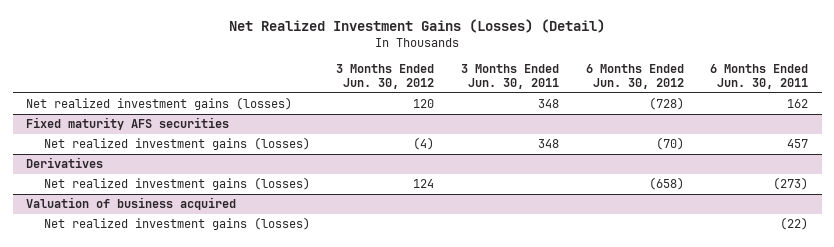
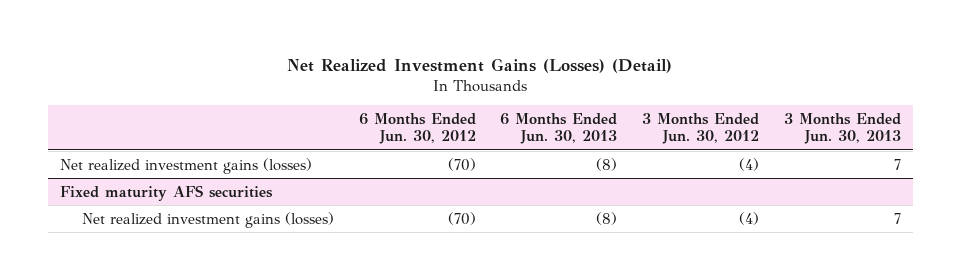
- | 3 Months Ended Jun. 30, 2012 | 3 Months Ended Jun. 30, 2011 | 6 Months Ended Jun. 30, 2012 | 6 Months Ended Jun. 30, 2011
+ | 6 Months Ended Jun. 30, 2012 | 6 Months Ended Jun. 30, 2013 | 3 Months Ended Jun. 30, 2012 | 3 Months Ended Jun. 30, 2013
- Net realized investment gains (losses) | 120 | 348 | (728) | 162
+ Net realized investment gains (losses) | (70) | (8) | (4) | 7
- Derivatives
- Net realized investment gains (losses) | 124 | | (658) | (273)
- Valuation of business acquired
- Net realized investment gains (losses) | | | | (22)

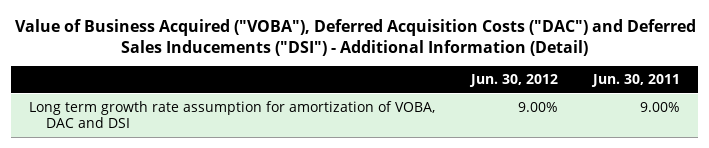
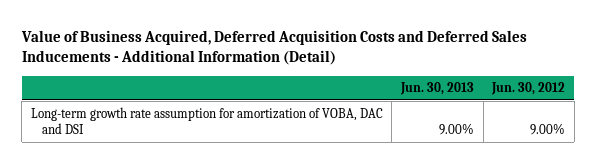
- Value of Business Acquired ("VOBA"), Deferred Acquisition Costs ("DAC") and Deferred Sales Inducements ("DSI") - Additional Information (Detail)
+ Value of Business Acquired, Deferred Acquisition Costs and Deferred Sales Inducements - Additional Information (Detail)
- | Jun. 30, 2012 | Jun. 30, 2011
+ | Jun. 30, 2013 | Jun. 30, 2012
- Long term growth rate assumption for amortization of VOBA, DAC and DSI | 9.00% | 9.00%
+ Long-term growth rate assumption for amortization of VOBA, DAC and DSI | 9.00% | 9.00%

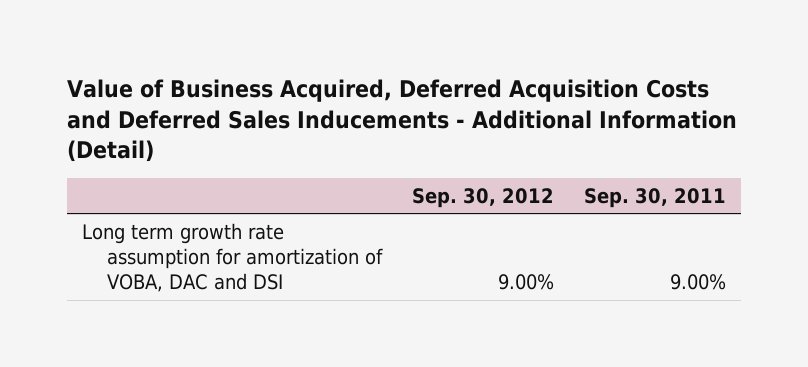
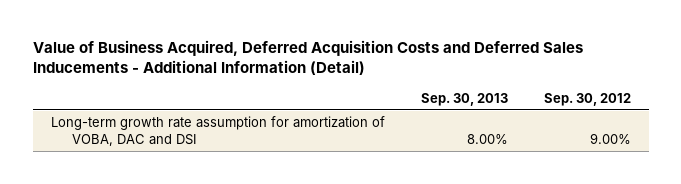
- | Sep. 30, 2012 | Sep. 30, 2011
+ | Sep. 30, 2013 | Sep. 30, 2012
- Long term growth rate assumption for amortization of VOBA, DAC and DSI | 9.00% | 9.00%
+ Long-term growth rate assumption for amortization of VOBA, DAC and DSI | 8.00% | 9.00%

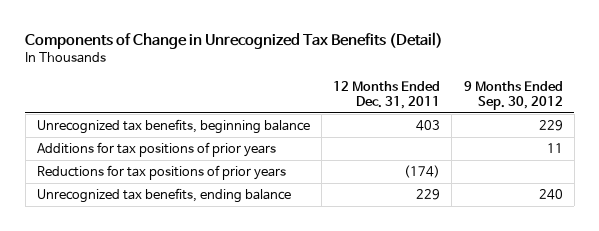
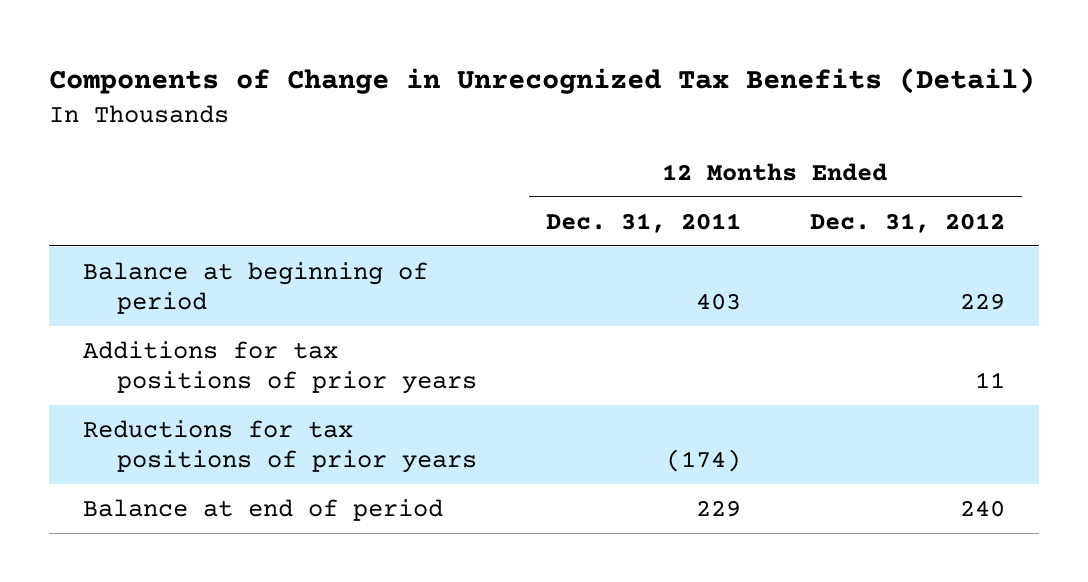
- | 12 Months Ended Dec. 31, 2011 | 9 Months Ended Sep. 30, 2012
+ | 12 Months Ended Dec. 31, 2011 | 12 Months Ended Dec. 31, 2012
- Unrecognized tax benefits, beginning balance | 403 | 229
+ Balance at beginning of period | 403 | 229
- Unrecognized tax benefits, ending balance | 229 | 240
+ Balance at end of period | 229 | 240

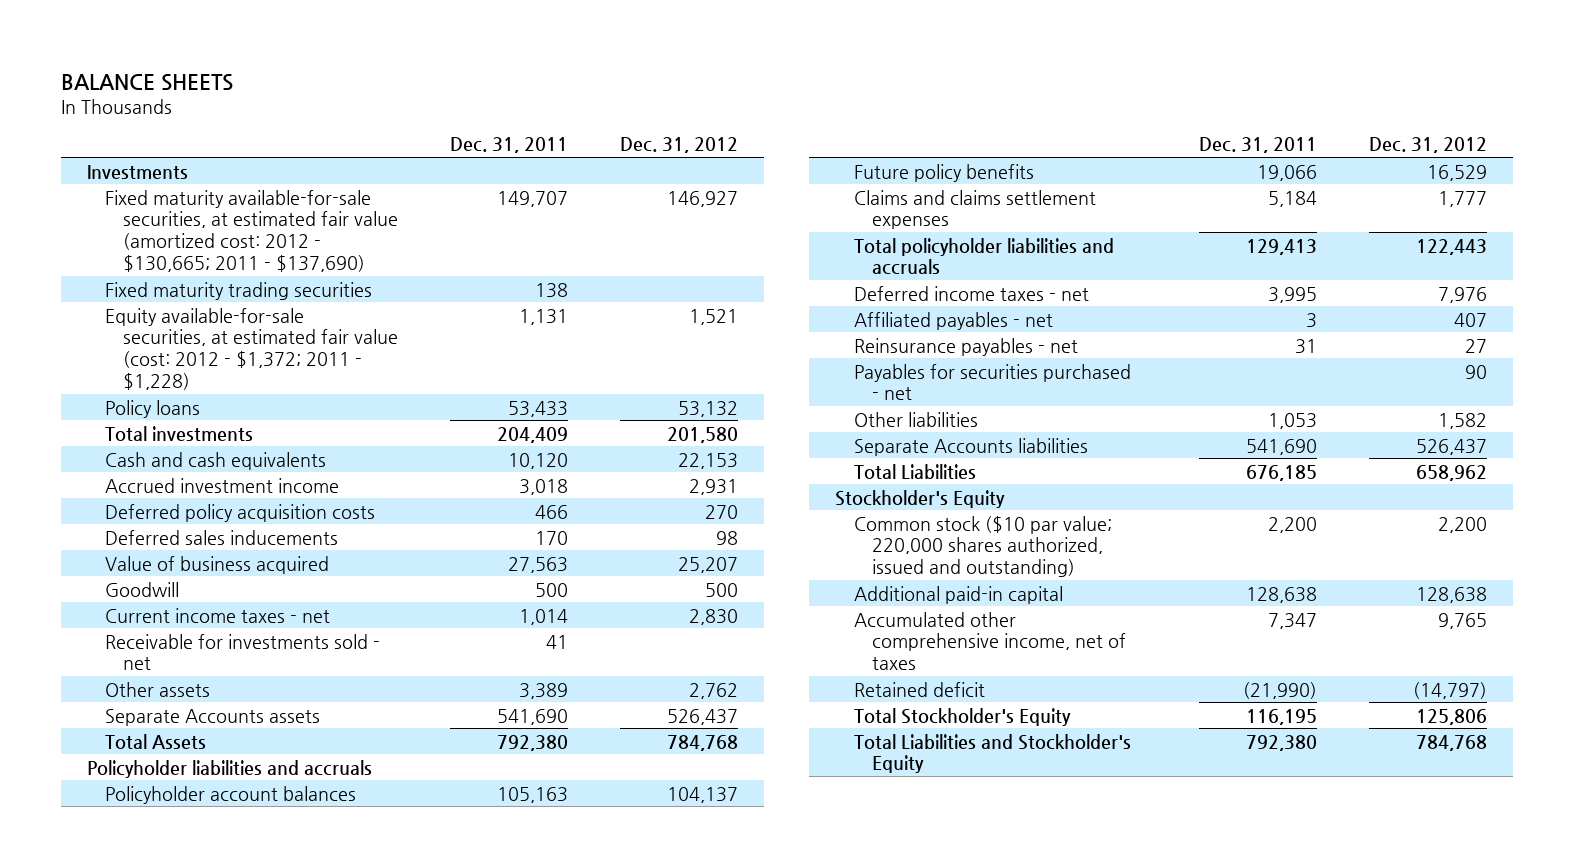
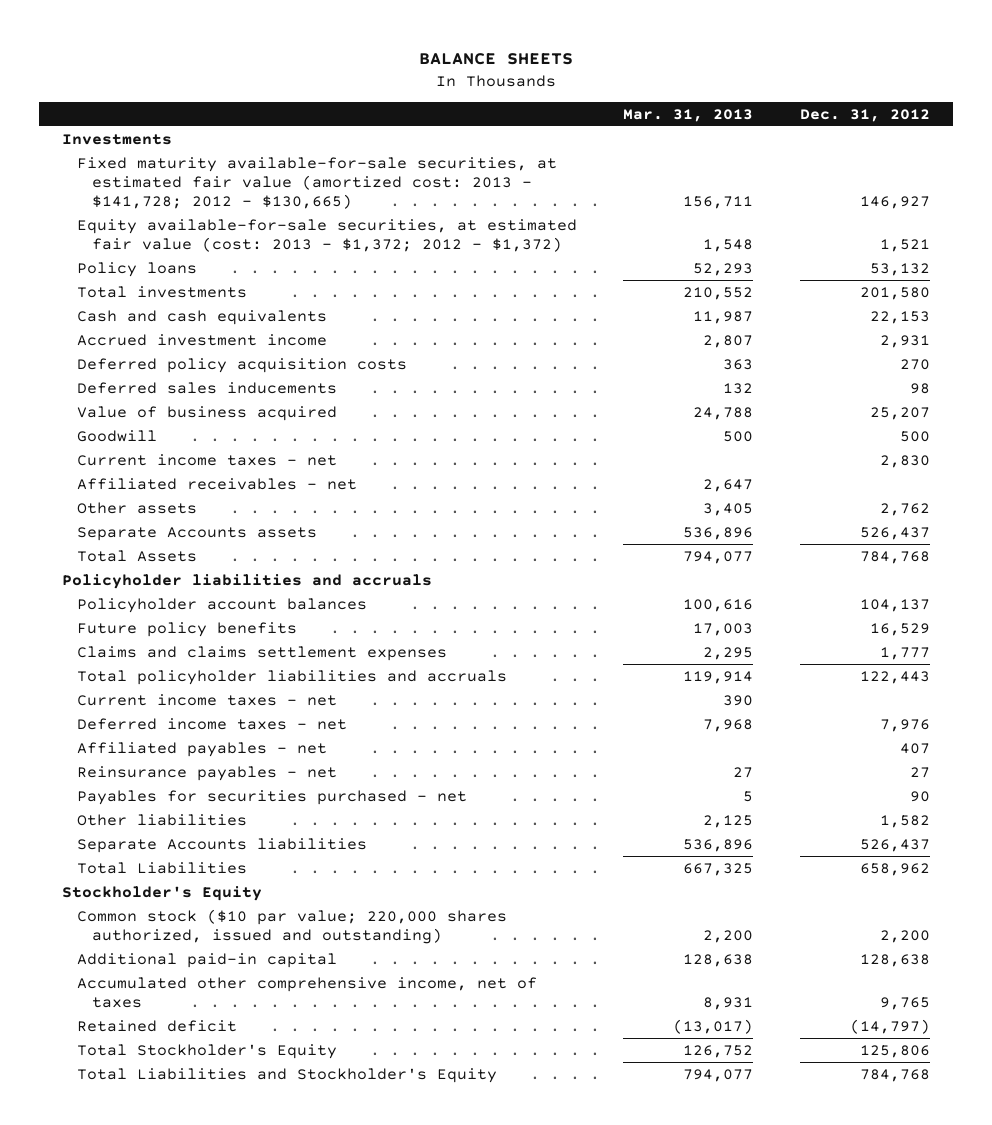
- | Dec. 31, 2011 | Dec. 31, 2012
+ | Mar. 31, 2013 | Dec. 31, 2012
- Fixed maturity available-for-sale securities, at estimated fair value (amortized cost: 2012 - $130,665; 2011 - $137,690) | 149,707 | 146,927
- Fixed maturity trading securities | 138 |
- Equity available-for-sale securities, at estimated fair value (cost: 2012 - $1,372; 2011 - $1,228) | 1,131 | 1,521
+ Fixed maturity available-for-sale securities, at estimated fair value (amortized cost: 2013 - $141,728; 2012 - $130,665) | 156,711 | 146,927
+ Equity available-for-sale securities, at estimated fair value (cost: 2013 - $1,372; 2012 - $1,372) | 1,548 | 1,521
- Receivable for investments sold - net | 41 |
+ Affiliated receivables - net | 2,647 |
+ Current income taxes - net | 390 |

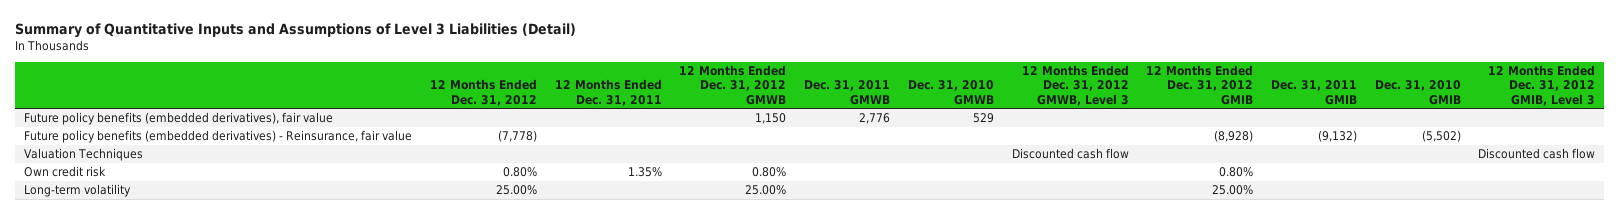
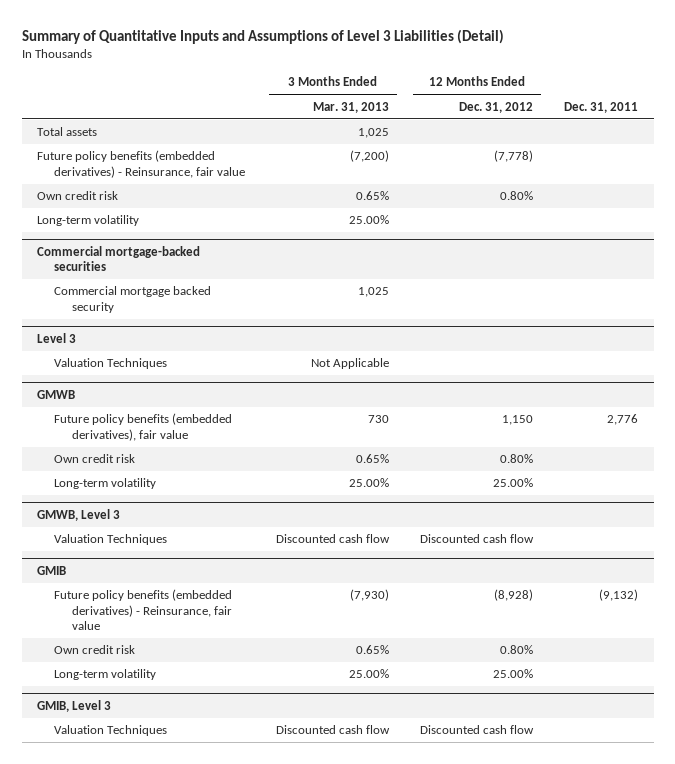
- | 12 Months Ended Dec. 31, 2012 | 12 Months Ended Dec. 31, 2011 | 12 Months Ended Dec. 31, 2012 GMWB | Dec. 31, 2011 GMWB | Dec. 31, 2010 GMWB | 12 Months Ended Dec. 31, 2012 GMWB, Level 3 | 12 Months Ended Dec. 31, 2012 GMIB | Dec. 31, 2011 GMIB | Dec. 31, 2010 GMIB | 12 Months Ended Dec. 31, 2012 GMIB, Level 3
+ | 3 Months Ended Mar. 31, 2013 | 12 Months Ended Dec. 31, 2012 | Dec. 31, 2011
- Future policy benefits (embedded derivatives), fair value | | | 1,150 | 2,776 | 529 | | | | |
+ Total assets | 1,025 | |
+ Own credit risk | 0.65% | 0.80% |
+ Long-term volatility | 25.00% | |
+ Commercial mortgage-backed securities
+ Commercial mortgage backed security | 1,025 | |
+ Level 3
+ GMWB
+ Future policy benefits (embedded derivatives), fair value | 730 | 1,150 | 2,776
+ GMWB, Level 3
+ Valuation Techniques | Discounted cash flow | Discounted cash flow |
+ GMIB
+ Future policy benefits (embedded derivatives) - Reinsurance, fair value | (7,930) | (8,928) | (9,132)
+ Own credit risk | 0.65% | 0.80% |
+ Long-term volatility | 25.00% | 25.00% |
+ GMIB, Level 3
+ Valuation Techniques | Discounted cash flow | Discounted cash flow |

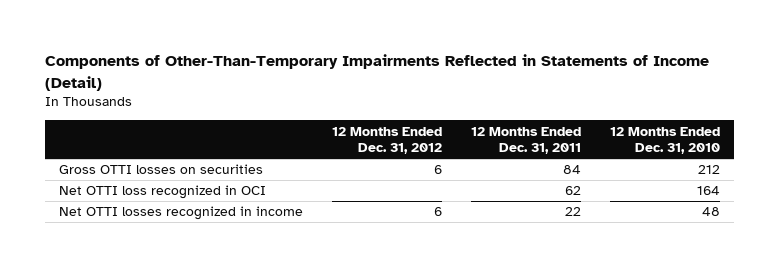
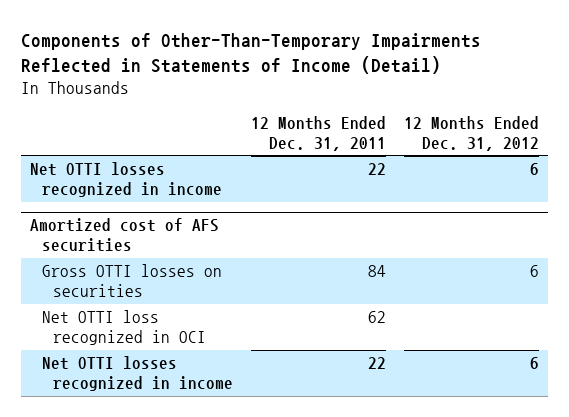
- | 12 Months Ended Dec. 31, 2012 | 12 Months Ended Dec. 31, 2011 | 12 Months Ended Dec. 31, 2010
+ | 12 Months Ended Dec. 31, 2011 | 12 Months Ended Dec. 31, 2012
+ Net OTTI losses recognized in income | 22 | 6
+ Amortized cost of AFS securities

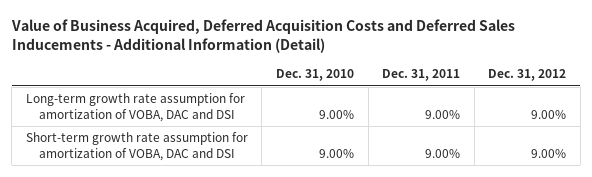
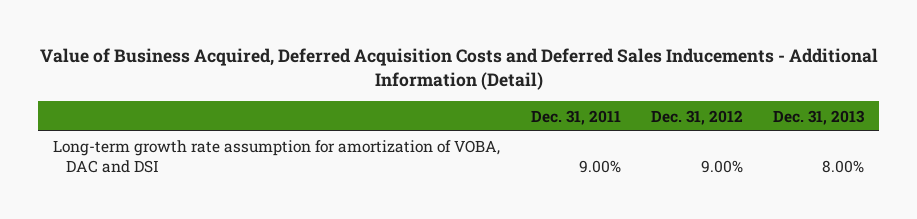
- | Dec. 31, 2010 | Dec. 31, 2011 | Dec. 31, 2012
+ | Dec. 31, 2011 | Dec. 31, 2012 | Dec. 31, 2013
- Short-term growth rate assumption for amortization of VOBA, DAC and DSI | 9.00% | 9.00% | 9.00%

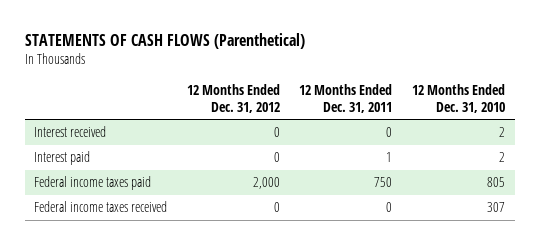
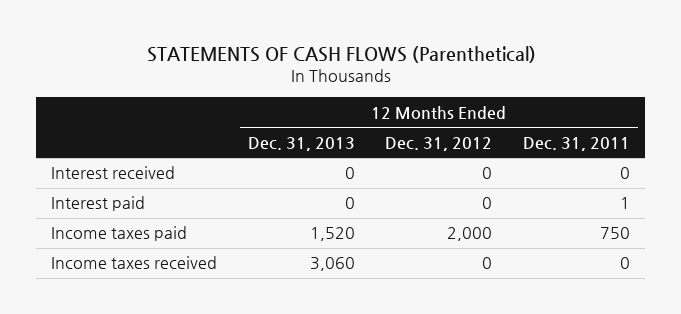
- | 12 Months Ended Dec. 31, 2012 | 12 Months Ended Dec. 31, 2011 | 12 Months Ended Dec. 31, 2010
+ | 12 Months Ended Dec. 31, 2013 | 12 Months Ended Dec. 31, 2012 | 12 Months Ended Dec. 31, 2011
- Federal income taxes paid | 2,000 | 750 | 805
- Federal income taxes received | 0 | 0 | 307
+ Income taxes paid | 1,520 | 2,000 | 750
+ Income taxes received | 3,060 | 0 | 0

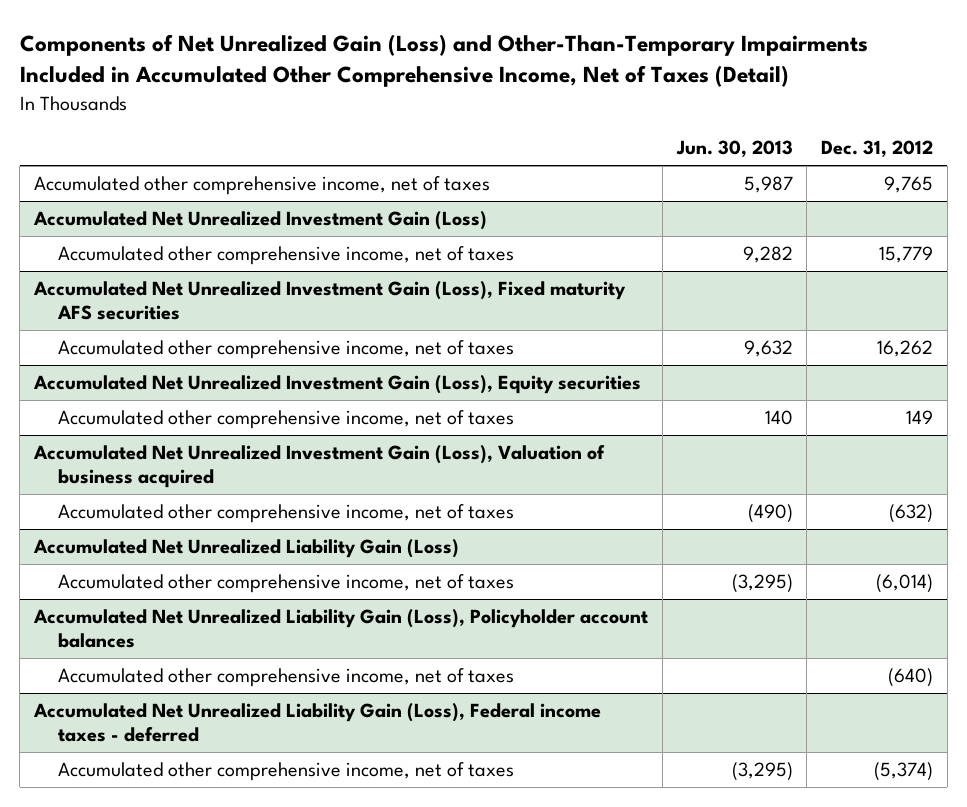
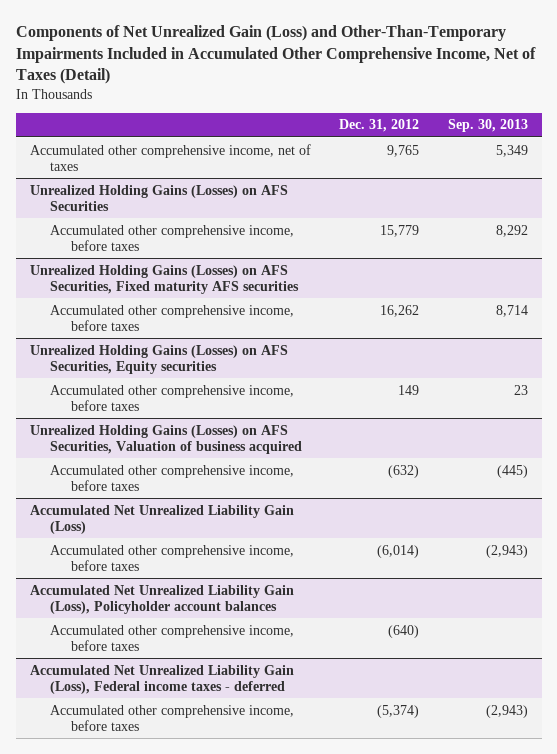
- | Jun. 30, 2013 | Dec. 31, 2012
+ | Dec. 31, 2012 | Sep. 30, 2013
- Accumulated Net Unrealized Investment Gain (Loss)
- Accumulated other comprehensive income, net of taxes | 9,282 | 15,779
- Accumulated Net Unrealized Investment Gain (Loss), Fixed maturity AFS securities
- Accumulated other comprehensive income, net of taxes | 9,632 | 16,262
- Accumulated Net Unrealized Investment Gain (Loss), Equity securities
- Accumulated other comprehensive income, net of taxes | 140 | 149
- Accumulated Net Unrealized Investment Gain (Loss), Valuation of business acquired
- Accumulated other comprehensive income, net of taxes | (490) | (632)
+ Unrealized Holding Gains (Losses) on AFS Securities
+ Accumulated other comprehensive income, before taxes | 15,779 | 8,292
+ Unrealized Holding Gains (Losses) on AFS Securities, Fixed maturity AFS securities
+ Accumulated other comprehensive income, before taxes | 16,262 | 8,714
+ Unrealized Holding Gains (Losses) on AFS Securities, Equity securities
+ Accumulated other comprehensive income, before taxes | 149 | 23
+ Unrealized Holding Gains (Losses) on AFS Securities, Valuation of business acquired
+ Accumulated other comprehensive income, before taxes | (632) | (445)
@ Accumulated Net Unrealized Liability Gain (Loss)
- Accumulated other comprehensive income, net of taxes | (3,295) | (6,014)
+ Accumulated other comprehensive income, before taxes | (6,014) | (2,943)
@ Accumulated Net Unrealized Liability Gain (Loss), Policyholder account balances
- Accumulated other comprehensive income, net of taxes | | (640)
+ Accumulated other comprehensive income, before taxes | (640) |
@ Accumulated Net Unrealized Liability Gain (Loss), Federal income taxes - deferred
- Accumulated other comprehensive income, net of taxes | (3,295) | (5,374)
+ Accumulated other comprehensive income, before taxes | (5,374) | (2,943)

